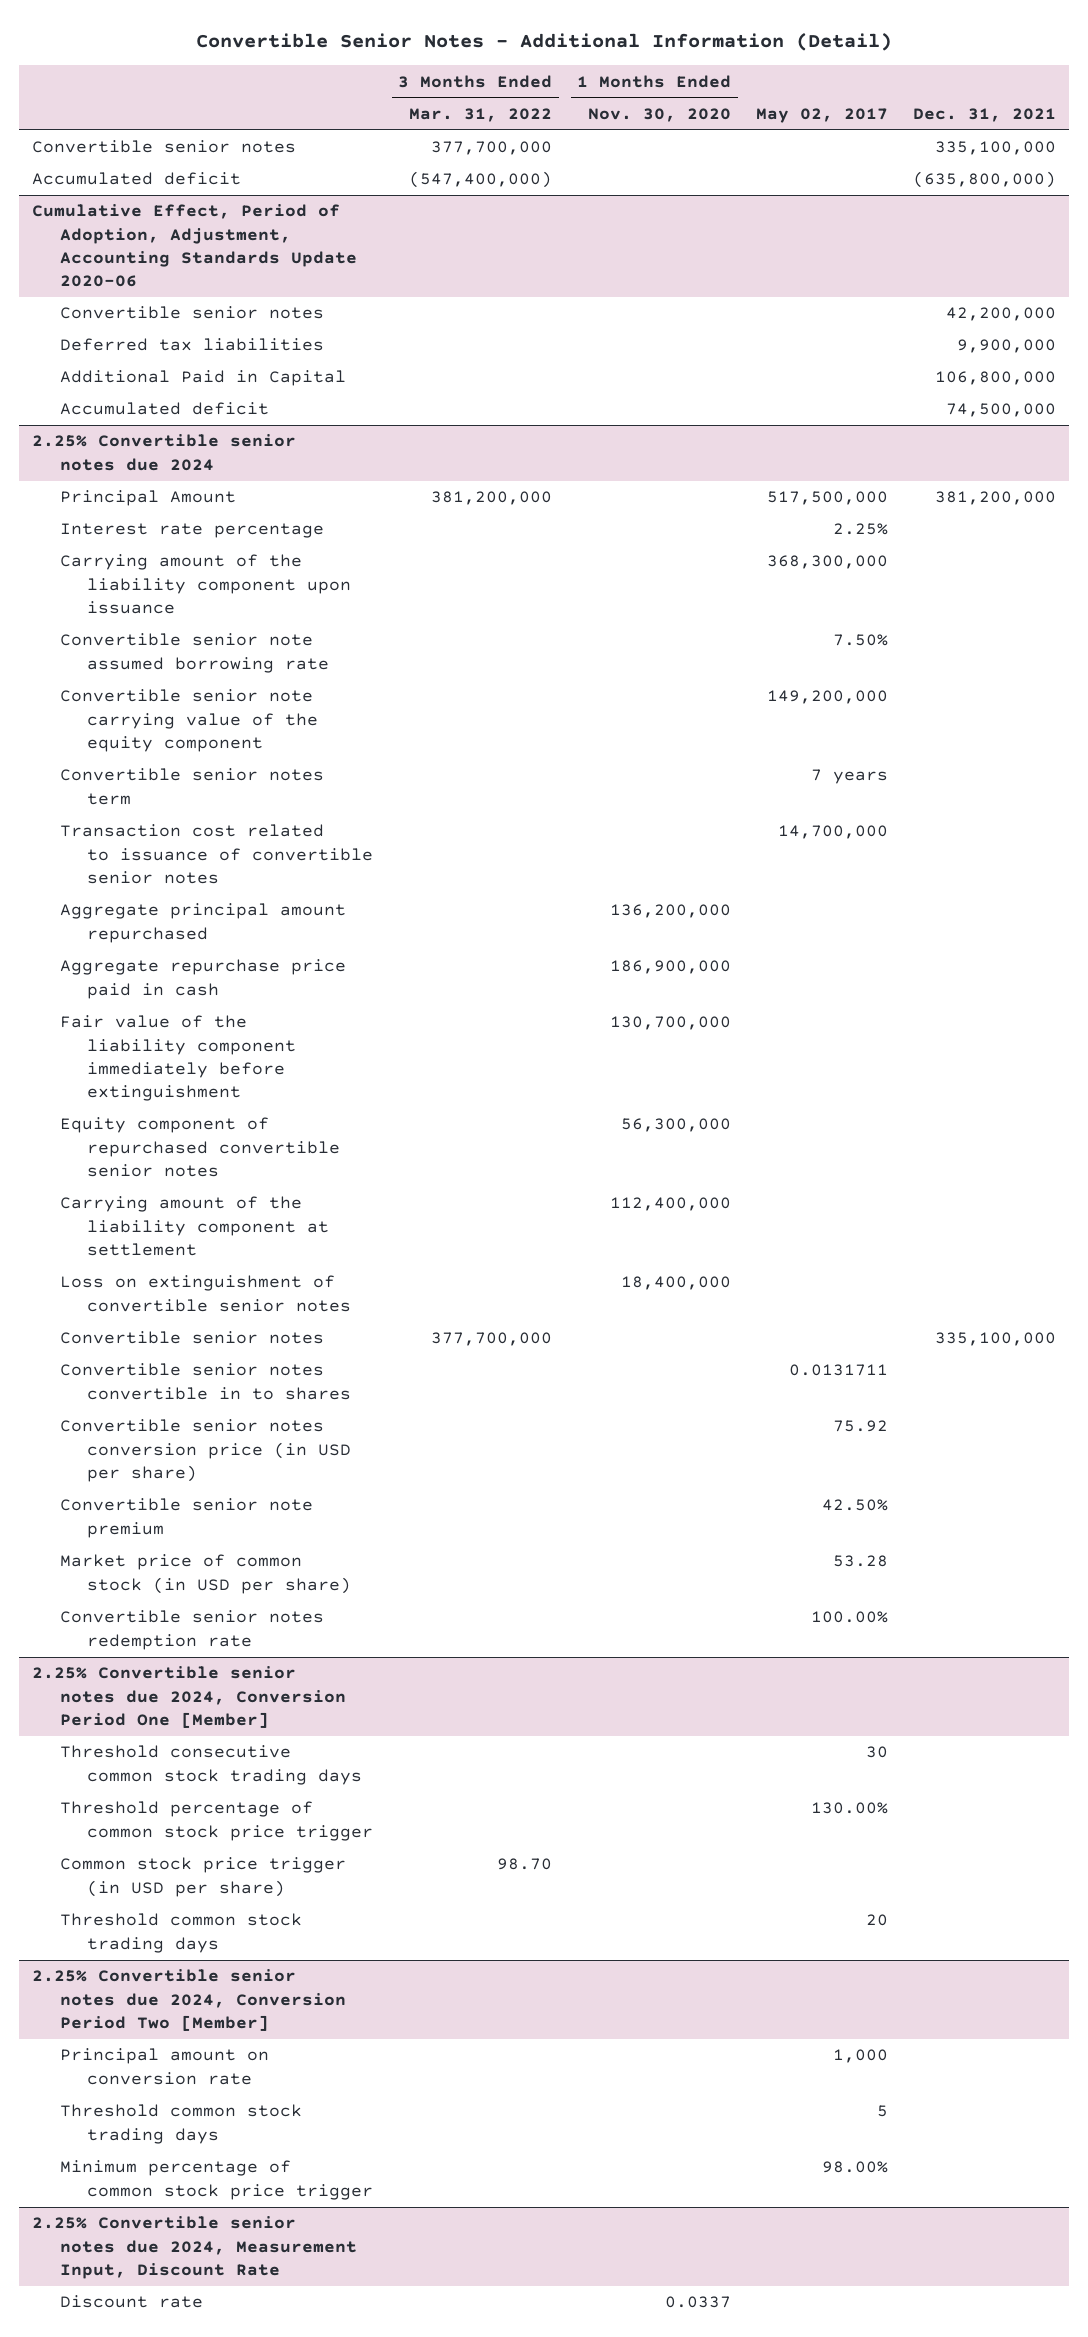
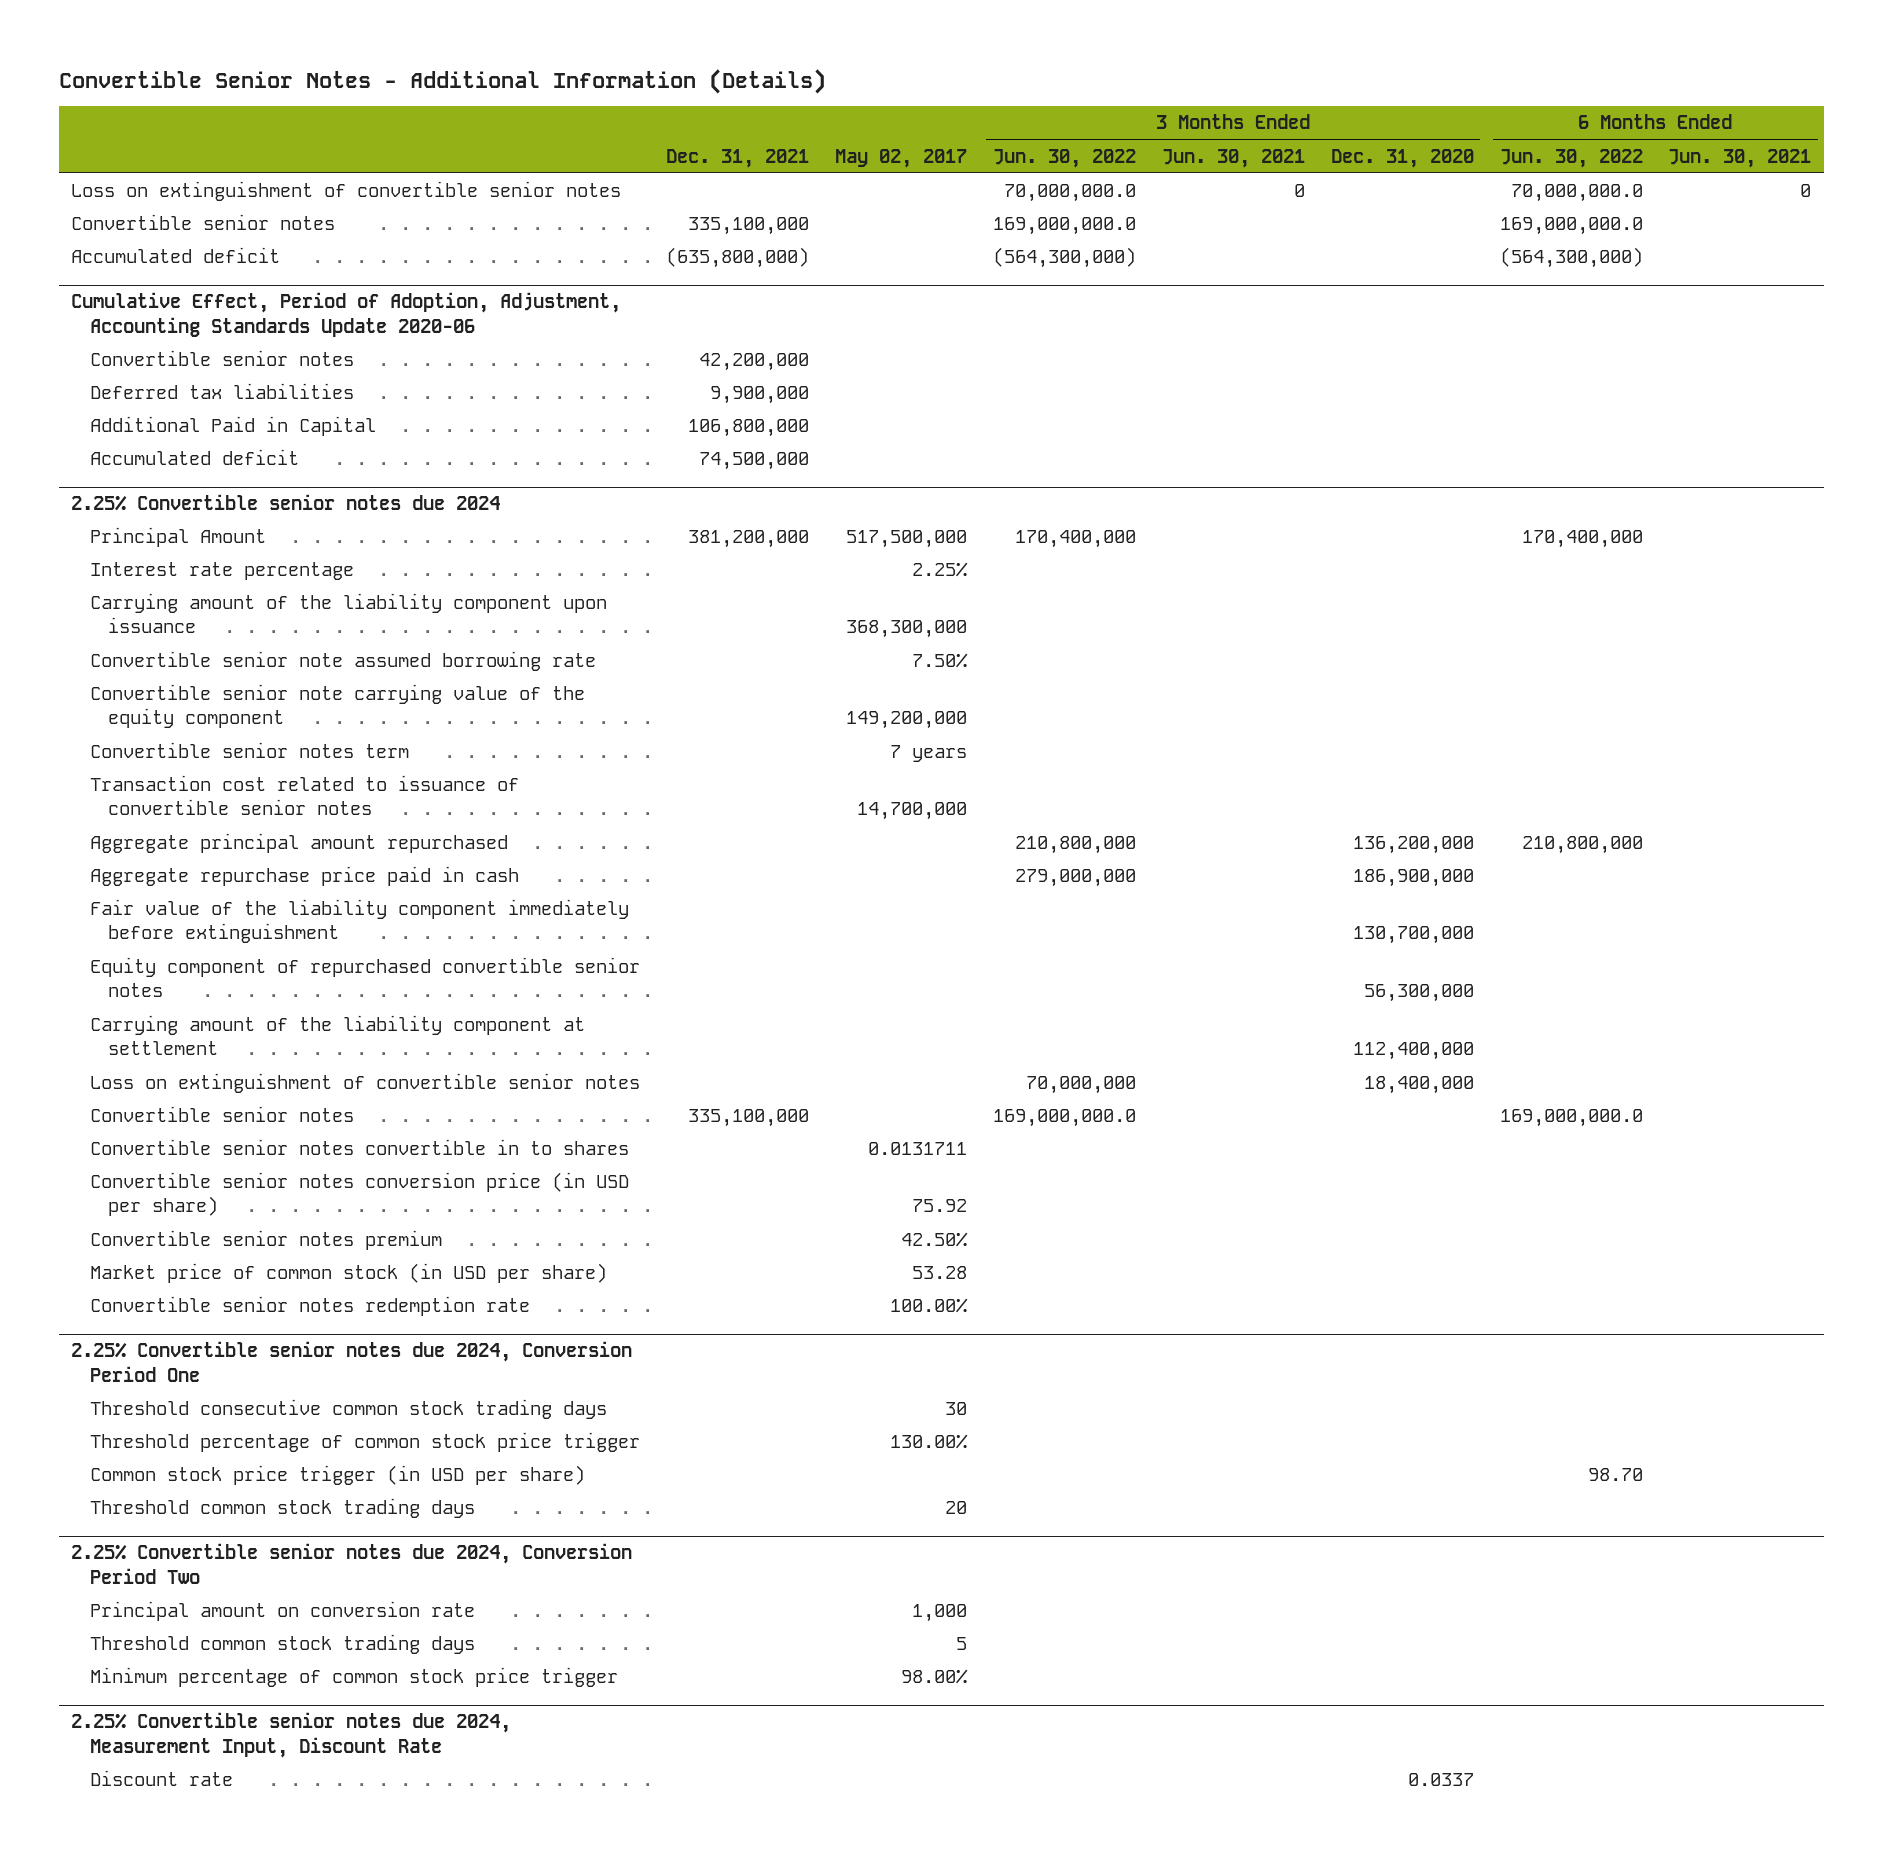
- Convertible Senior Notes - Additional Information (Detail)
+ Convertible Senior Notes - Additional Information (Details)
- | 3 Months Ended Mar. 31, 2022 | 1 Months Ended Nov. 30, 2020 | May 02, 2017 | Dec. 31, 2021
+ | Dec. 31, 2021 | May 02, 2017 | 3 Months Ended Jun. 30, 2022 | 3 Months Ended Jun. 30, 2021 | 3 Months Ended Dec. 31, 2020 | 6 Months Ended Jun. 30, 2022 | 6 Months Ended Jun. 30, 2021
+ Loss on extinguishment of convertible senior notes | | | 70,000,000.0 | 0 | | 70,000,000.0 | 0
@ 2.25% Convertible senior notes due 2024
- Convertible senior note premium | | | 42.50% |
+ Convertible senior notes premium | | 42.50% | | | | |
- 2.25% Convertible senior notes due 2024, Conversion Period One [Member]
+ 2.25% Convertible senior notes due 2024, Conversion Period One
- 2.25% Convertible senior notes due 2024, Conversion Period Two [Member]
+ 2.25% Convertible senior notes due 2024, Conversion Period Two

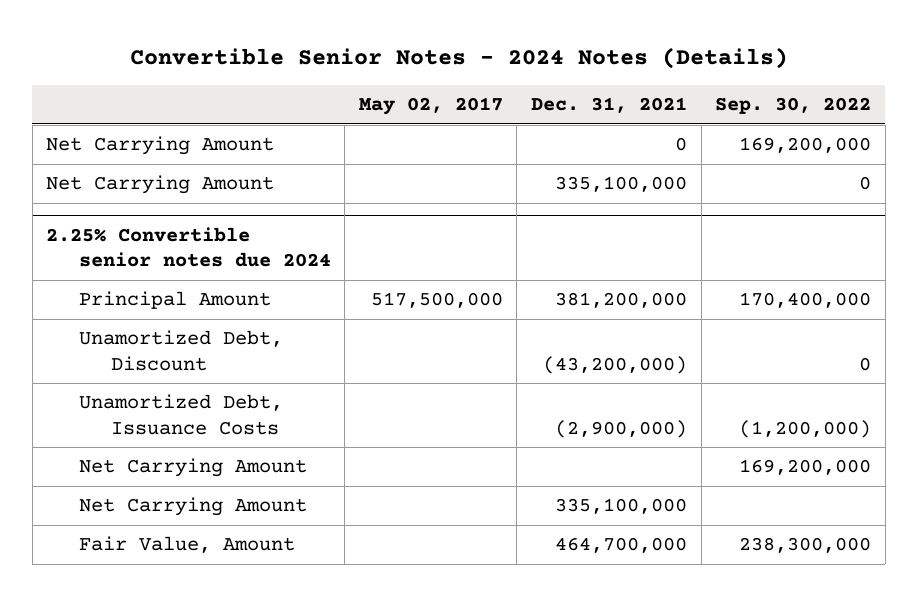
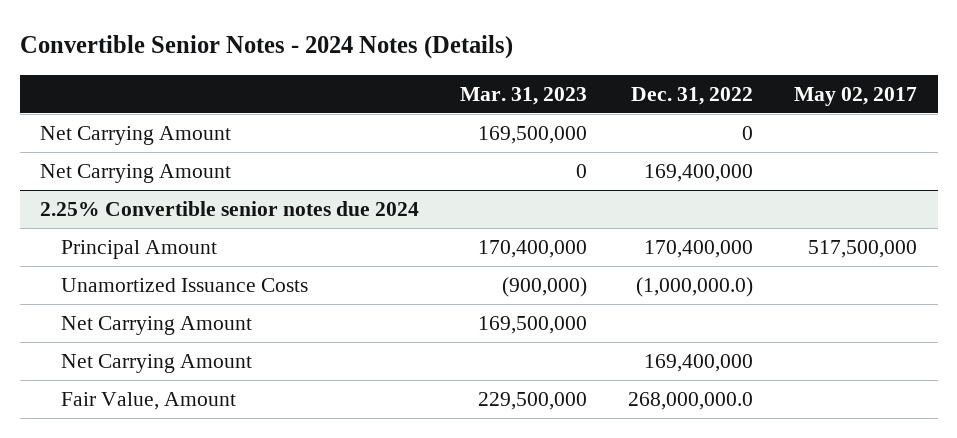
- | May 02, 2017 | Dec. 31, 2021 | Sep. 30, 2022
+ | Mar. 31, 2023 | Dec. 31, 2022 | May 02, 2017
@ 2.25% Convertible senior notes due 2024
- Unamortized Debt, Discount | | (43,200,000) | 0
- Unamortized Debt, Issuance Costs | | (2,900,000) | (1,200,000)
+ Unamortized Issuance Costs | (900,000) | (1,000,000.0) |

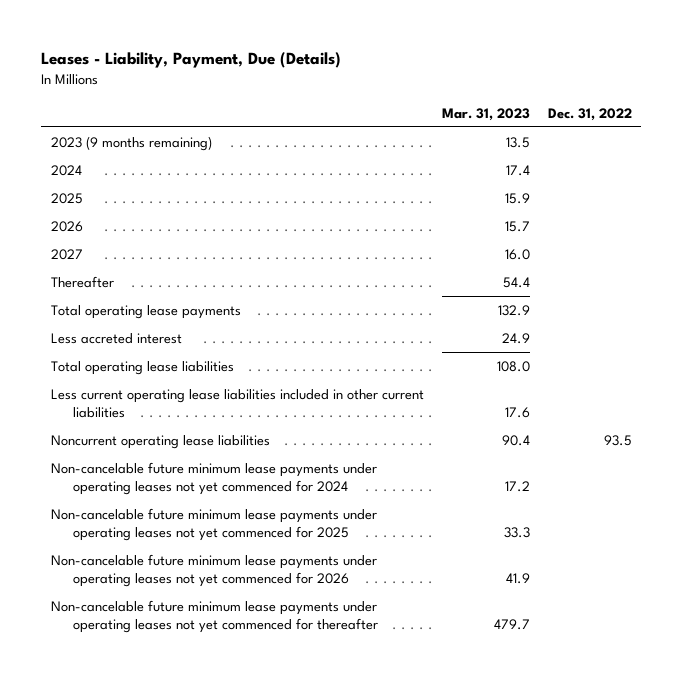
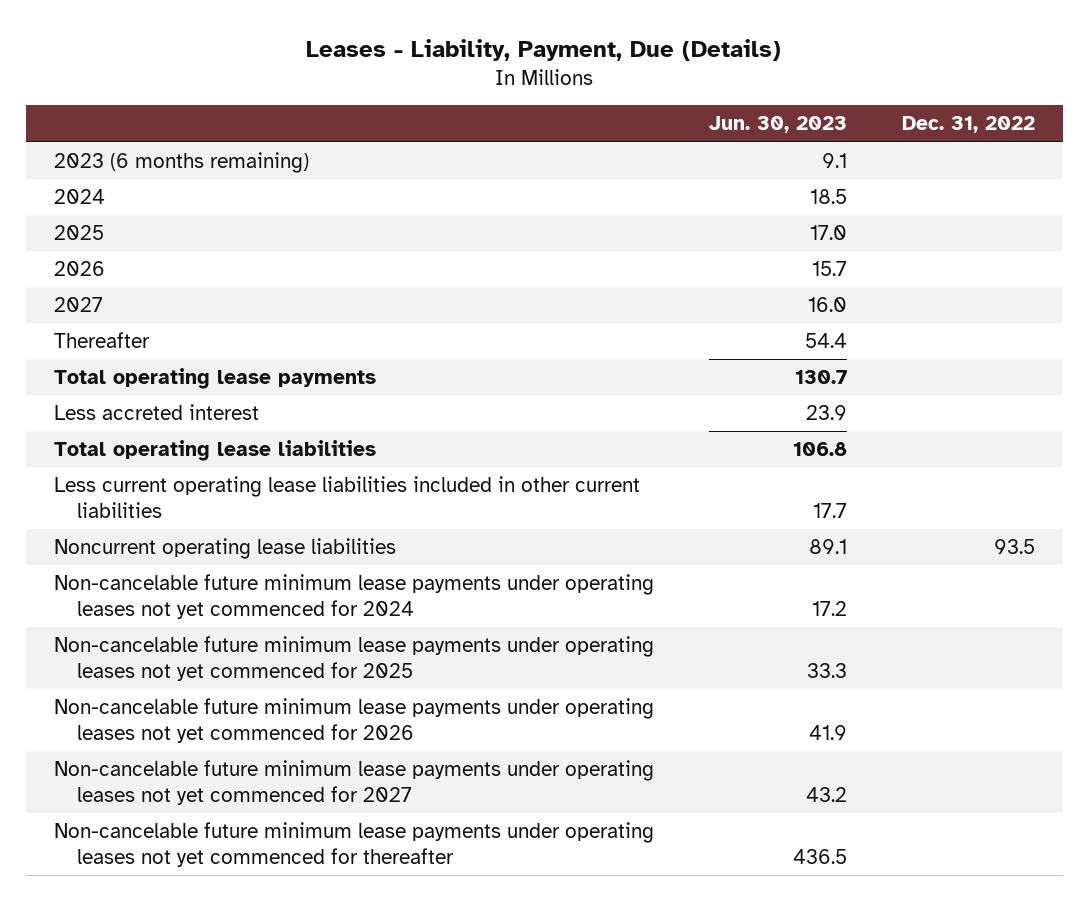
- | Mar. 31, 2023 | Dec. 31, 2022
+ | Jun. 30, 2023 | Dec. 31, 2022
- 2023 (9 months remaining) | 13.5 |
+ 2023 (6 months remaining) | 9.1 |
+ Non-cancelable future minimum lease payments under operating leases not yet commenced for 2027 | 43.2 |

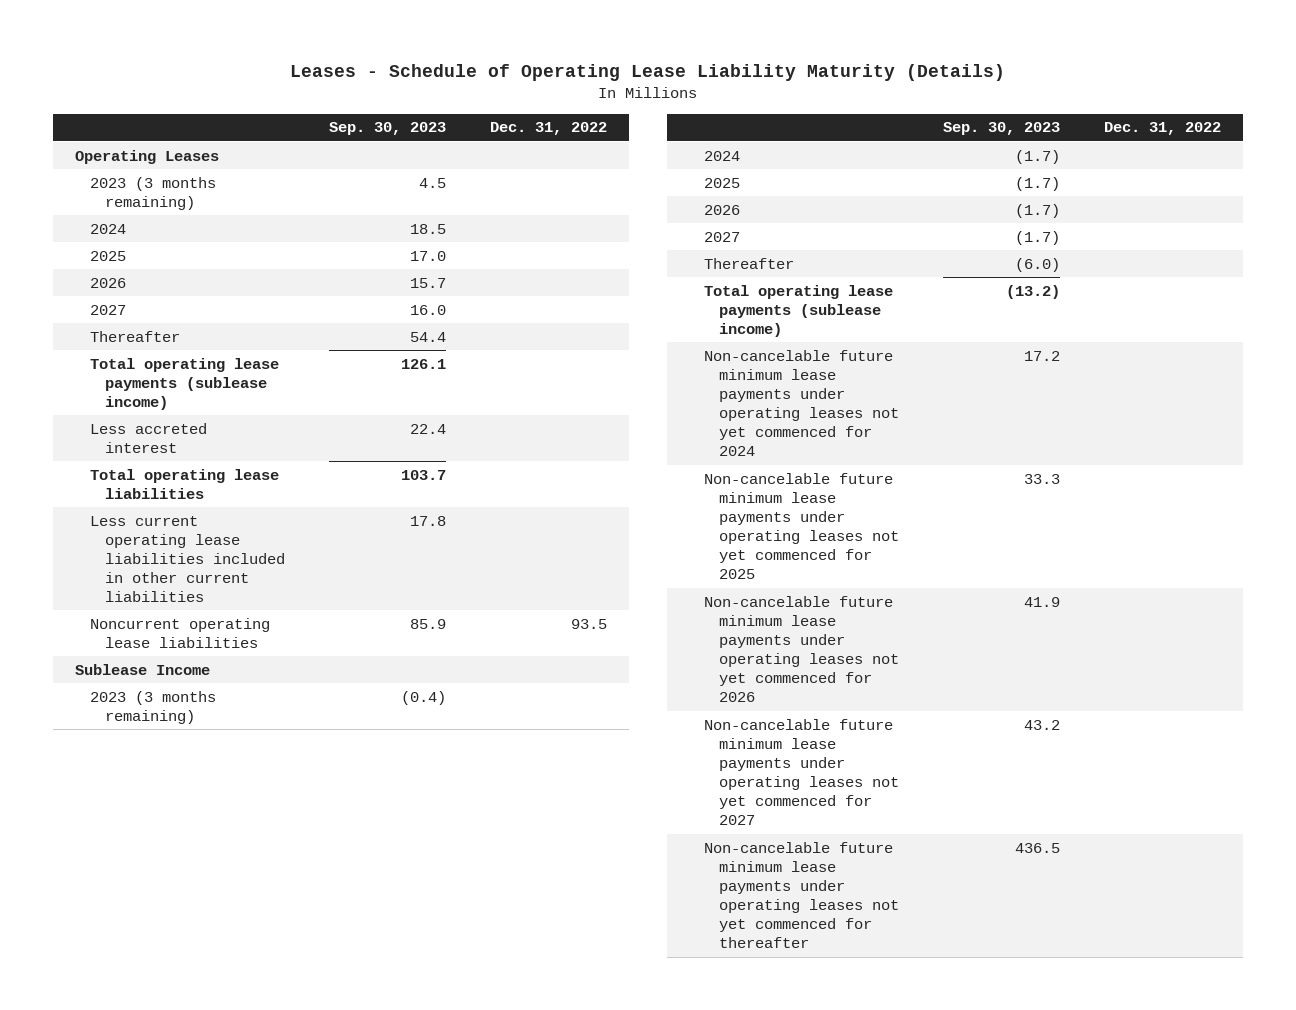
- Leases - Liability, Payment, Due (Details)
+ Leases - Schedule of Operating Lease Liability Maturity (Details)
- | Jun. 30, 2023 | Dec. 31, 2022
+ | Sep. 30, 2023 | Dec. 31, 2022
- 2023 (6 months remaining) | 9.1 |
+ Operating Leases
+ 2023 (3 months remaining) | 4.5 |
- Total operating lease payments | 130.7 |
+ Total operating lease payments (sublease income) | 126.1 |
+ Sublease Income
+ 2023 (3 months remaining) | (0.4) |
+ 2024 | (1.7) |
+ 2025 | (1.7) |
+ 2026 | (1.7) |
+ 2027 | (1.7) |
+ Thereafter | (6.0) |
+ Total operating lease payments (sublease income) | (13.2) |

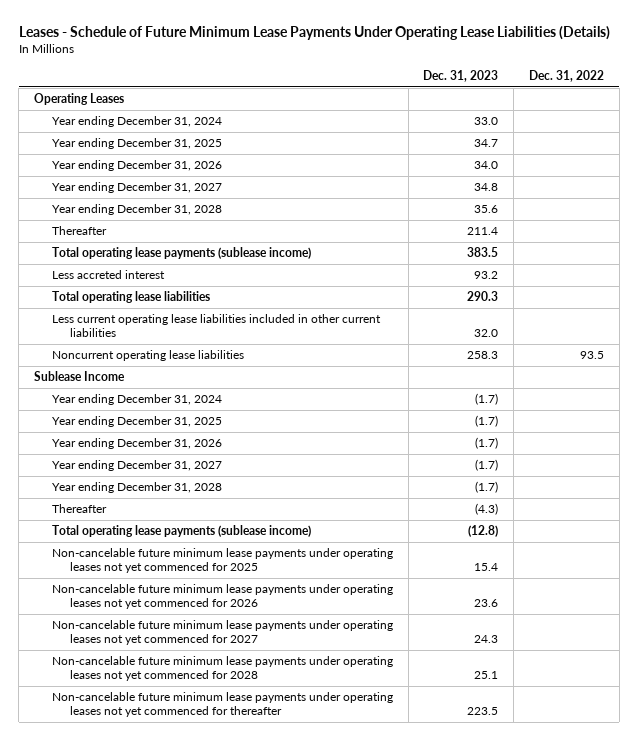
- Leases - Schedule of Operating Lease Liability Maturity (Details)
+ Leases - Schedule of Future Minimum Lease Payments Under Operating Lease Liabilities (Details)
- | Sep. 30, 2023 | Dec. 31, 2022
+ | Dec. 31, 2023 | Dec. 31, 2022
- 2023 (3 months remaining) | 4.5 |
- 2024 | 18.5 |
- 2025 | 17.0 |
- 2026 | 15.7 |
- 2027 | 16.0 |
+ Year ending December 31, 2024 | 33.0 |
+ Year ending December 31, 2025 | 34.7 |
+ Year ending December 31, 2026 | 34.0 |
+ Year ending December 31, 2027 | 34.8 |
+ Year ending December 31, 2028 | 35.6 |
- 2023 (3 months remaining) | (0.4) |
- 2024 | (1.7) |
- 2025 | (1.7) |
- 2026 | (1.7) |
- 2027 | (1.7) |
+ Year ending December 31, 2024 | (1.7) |
+ Year ending December 31, 2025 | (1.7) |
+ Year ending December 31, 2026 | (1.7) |
+ Year ending December 31, 2027 | (1.7) |
+ Year ending December 31, 2028 | (1.7) |
- Non-cancelable future minimum lease payments under operating leases not yet commenced for 2024 | 17.2 |
+ Non-cancelable future minimum lease payments under operating leases not yet commenced for 2028 | 25.1 |

